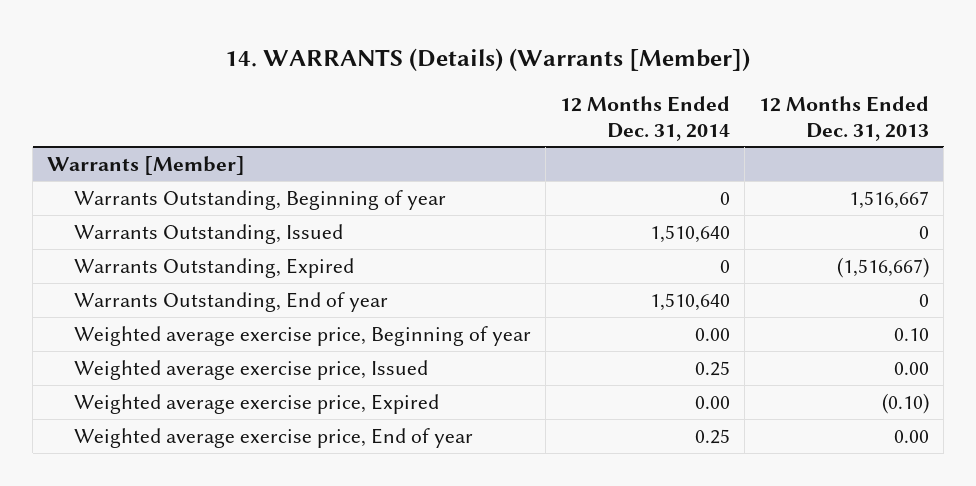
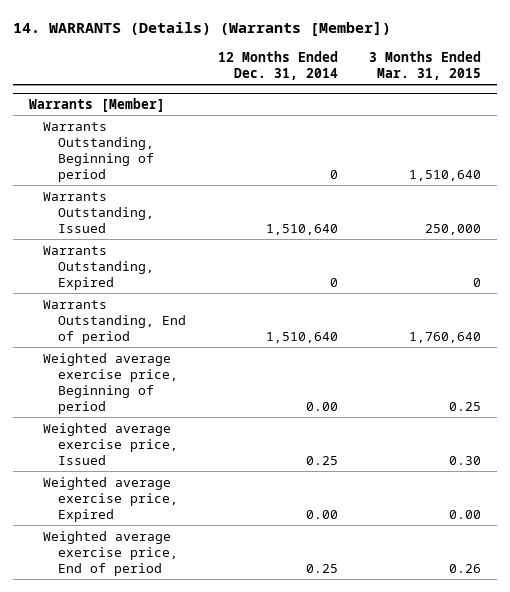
- | 12 Months Ended Dec. 31, 2014 | 12 Months Ended Dec. 31, 2013
+ | 12 Months Ended Dec. 31, 2014 | 3 Months Ended Mar. 31, 2015
@ Warrants [Member]
- Warrants Outstanding, Beginning of year | 0 | 1,516,667
+ Warrants Outstanding, Beginning of period | 0 | 1,510,640
- Warrants Outstanding, End of year | 1,510,640 | 0
- Weighted average exercise price, Beginning of year | 0.00 | 0.10
+ Warrants Outstanding, End of period | 1,510,640 | 1,760,640
+ Weighted average exercise price, Beginning of period | 0.00 | 0.25
- Weighted average exercise price, End of year | 0.25 | 0.00
+ Weighted average exercise price, End of period | 0.25 | 0.26

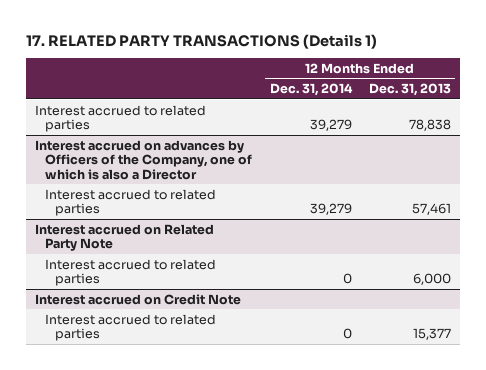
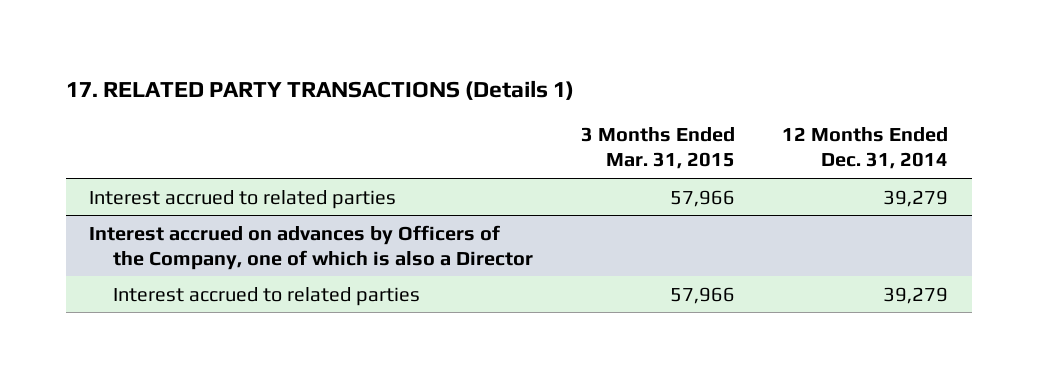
- | 12 Months Ended Dec. 31, 2014 | 12 Months Ended Dec. 31, 2013
+ | 3 Months Ended Mar. 31, 2015 | 12 Months Ended Dec. 31, 2014
- Interest accrued on Related Party Note
- Interest accrued to related parties | 0 | 6,000
- Interest accrued on Credit Note
- Interest accrued to related parties | 0 | 15,377

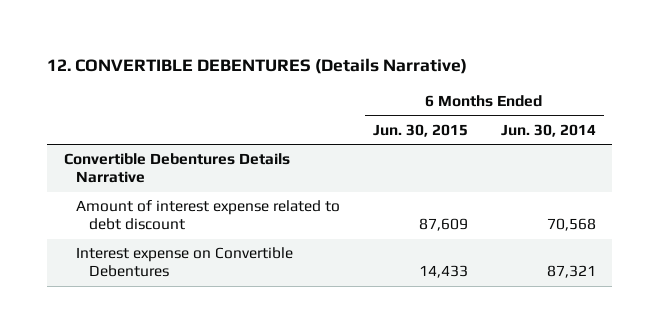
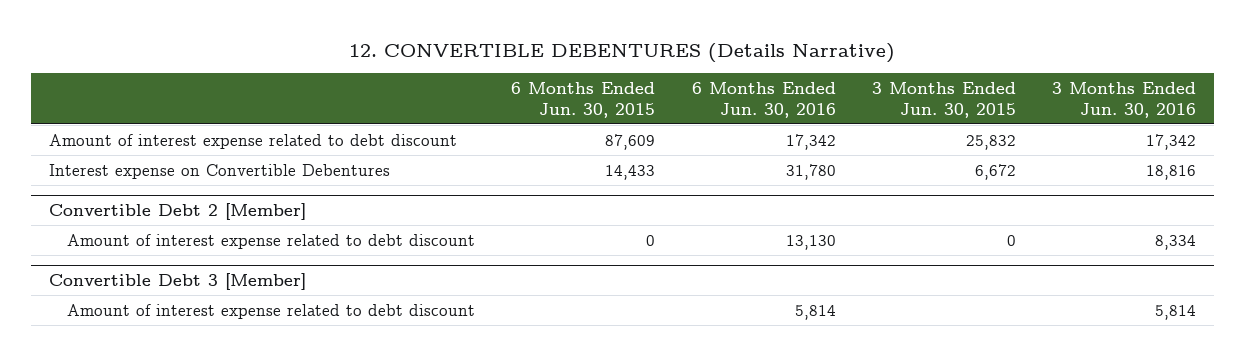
- | 6 Months Ended Jun. 30, 2015 | 6 Months Ended Jun. 30, 2014
+ | 6 Months Ended Jun. 30, 2015 | 6 Months Ended Jun. 30, 2016 | 3 Months Ended Jun. 30, 2015 | 3 Months Ended Jun. 30, 2016
- Convertible Debentures Details Narrative
+ Convertible Debt 2 [Member]
+ Amount of interest expense related to debt discount | 0 | 13,130 | 0 | 8,334
+ Convertible Debt 3 [Member]
+ Amount of interest expense related to debt discount | | 5,814 | | 5,814

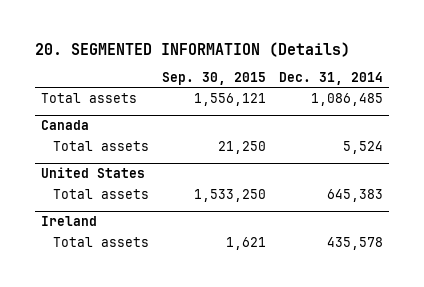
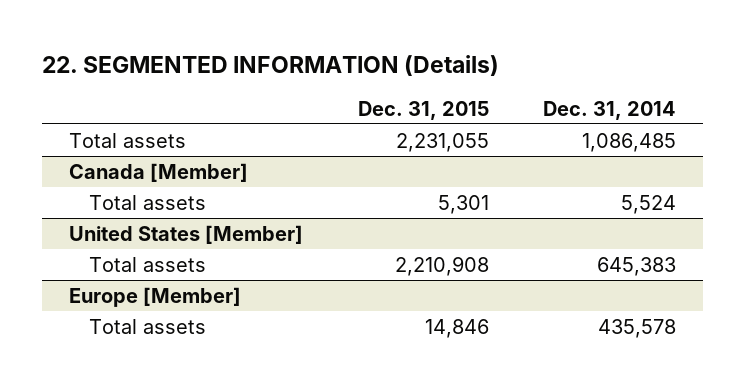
- 20. SEGMENTED INFORMATION (Details)
+ 22. SEGMENTED INFORMATION (Details)
- | Sep. 30, 2015 | Dec. 31, 2014
+ | Dec. 31, 2015 | Dec. 31, 2014
- Canada
+ Canada [Member]
- United States
+ United States [Member]
- Ireland
+ Europe [Member]

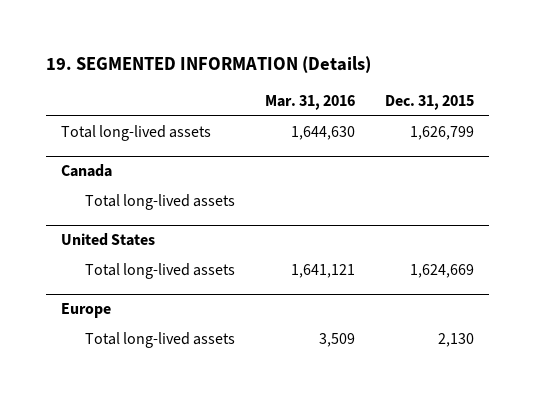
- 22. SEGMENTED INFORMATION (Details)
+ 19. SEGMENTED INFORMATION (Details)
- | Dec. 31, 2015 | Dec. 31, 2014
+ | Mar. 31, 2016 | Dec. 31, 2015
- Total assets | 2,231,055 | 1,086,485
- Canada [Member]
- Total assets | 5,301 | 5,524
- United States [Member]
- Total assets | 2,210,908 | 645,383
- Europe [Member]
- Total assets | 14,846 | 435,578
+ Total long-lived assets | 1,644,630 | 1,626,799
+ Canada
+ Total long-lived assets
+ United States
+ Total long-lived assets | 1,641,121 | 1,624,669
+ Europe
+ Total long-lived assets | 3,509 | 2,130

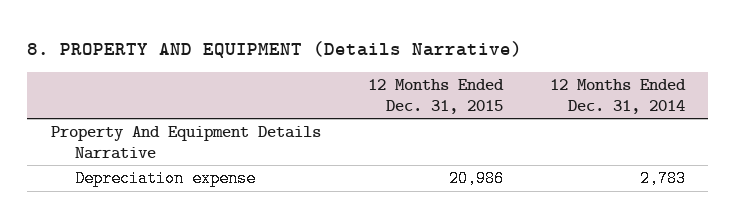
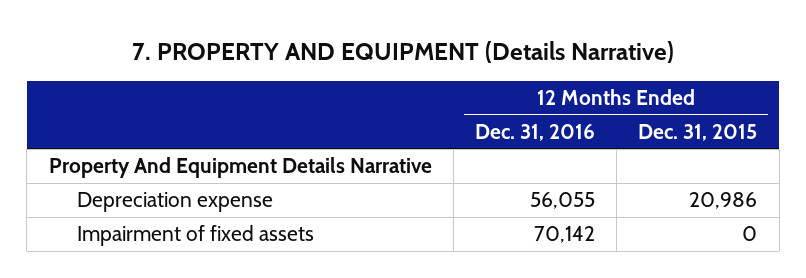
- 8. PROPERTY AND EQUIPMENT (Details Narrative)
+ 7. PROPERTY AND EQUIPMENT (Details Narrative)
- | 12 Months Ended Dec. 31, 2015 | 12 Months Ended Dec. 31, 2014
+ | 12 Months Ended Dec. 31, 2016 | 12 Months Ended Dec. 31, 2015
+ Impairment of fixed assets | 70,142 | 0

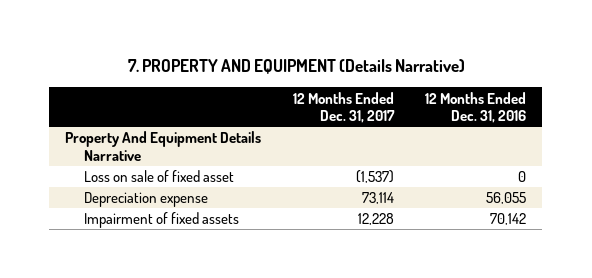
- | 12 Months Ended Dec. 31, 2016 | 12 Months Ended Dec. 31, 2015
+ | 12 Months Ended Dec. 31, 2017 | 12 Months Ended Dec. 31, 2016
+ Loss on sale of fixed asset | (1,537) | 0

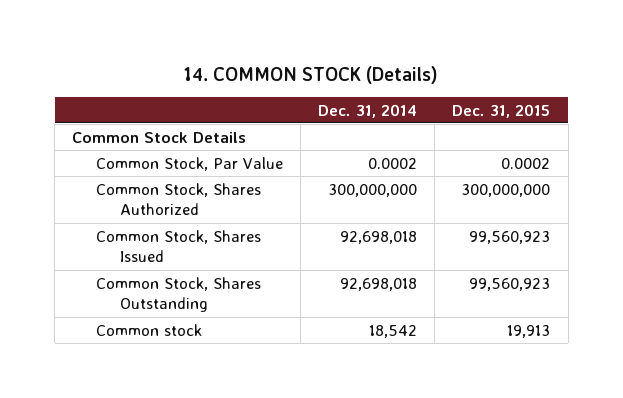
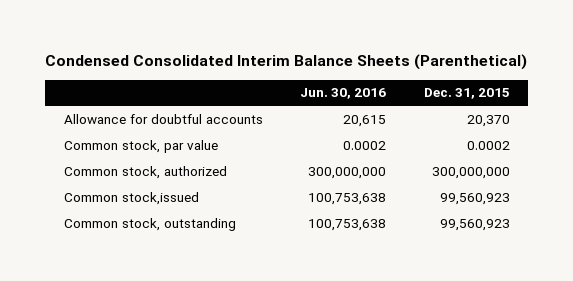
- 14. COMMON STOCK (Details)
+ Condensed Consolidated Interim Balance Sheets (Parenthetical)
- | Dec. 31, 2014 | Dec. 31, 2015
+ | Jun. 30, 2016 | Dec. 31, 2015
- Common Stock Details
- Common Stock, Par Value | 0.0002 | 0.0002
- Common Stock, Shares Authorized | 300,000,000 | 300,000,000
- Common Stock, Shares Issued | 92,698,018 | 99,560,923
- Common Stock, Shares Outstanding | 92,698,018 | 99,560,923
- Common stock | 18,542 | 19,913
+ Allowance for doubtful accounts | 20,615 | 20,370
+ Common stock, par value | 0.0002 | 0.0002
+ Common stock, authorized | 300,000,000 | 300,000,000
+ Common stock,issued | 100,753,638 | 99,560,923
+ Common stock, outstanding | 100,753,638 | 99,560,923

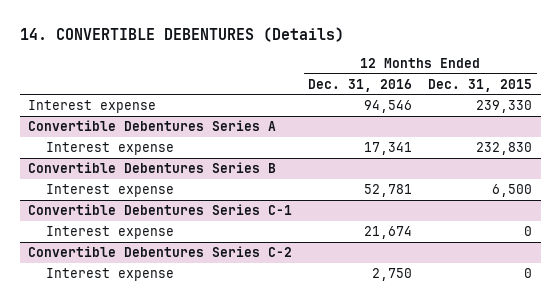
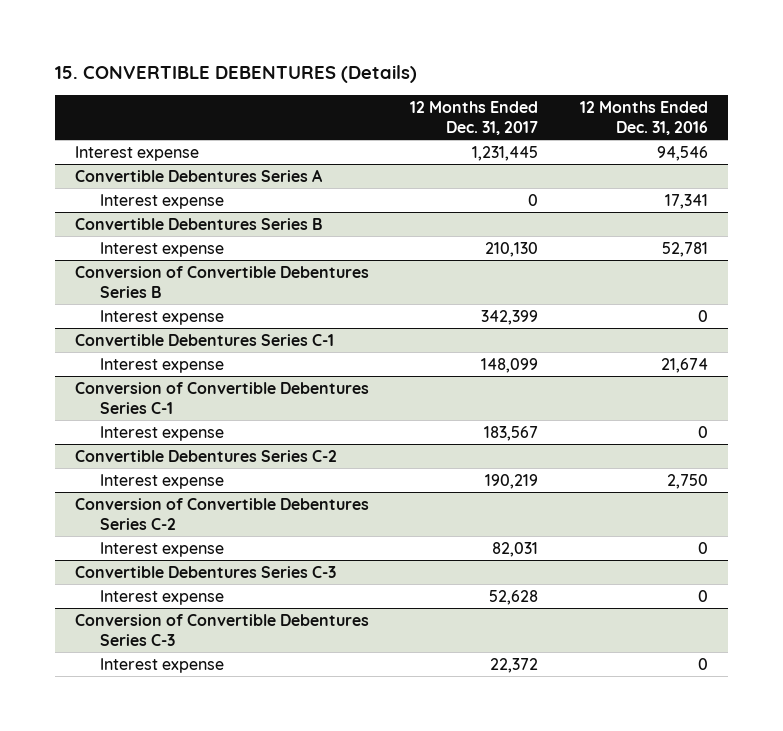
- 14. CONVERTIBLE DEBENTURES (Details)
+ 15. CONVERTIBLE DEBENTURES (Details)
- | 12 Months Ended Dec. 31, 2016 | 12 Months Ended Dec. 31, 2015
+ | 12 Months Ended Dec. 31, 2017 | 12 Months Ended Dec. 31, 2016
+ Conversion of Convertible Debentures Series B
+ Interest expense | 342,399 | 0
+ Conversion of Convertible Debentures Series C-1
+ Interest expense | 183,567 | 0
+ Conversion of Convertible Debentures Series C-2
+ Interest expense | 82,031 | 0
+ Convertible Debentures Series C-3
+ Interest expense | 52,628 | 0
+ Conversion of Convertible Debentures Series C-3
+ Interest expense | 22,372 | 0

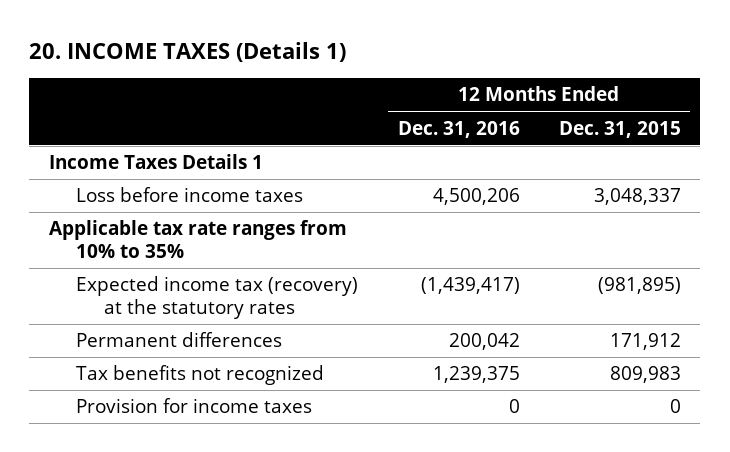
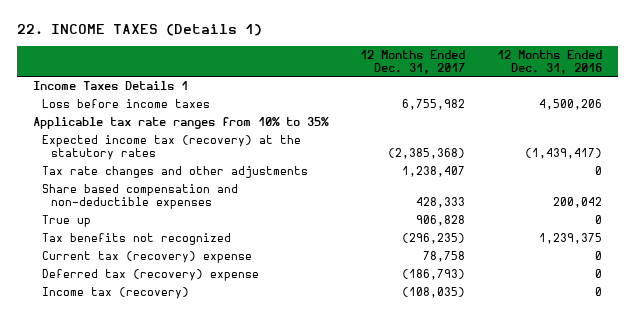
- 20. INCOME TAXES (Details 1)
+ 22. INCOME TAXES (Details 1)
- | 12 Months Ended Dec. 31, 2016 | 12 Months Ended Dec. 31, 2015
+ | 12 Months Ended Dec. 31, 2017 | 12 Months Ended Dec. 31, 2016
- Permanent differences | 200,042 | 171,912
+ Tax rate changes and other adjustments | 1,238,407 | 0
+ Share based compensation and non-deductible expenses | 428,333 | 200,042
+ True up | 906,828 | 0
- Provision for income taxes | 0 | 0
+ Current tax (recovery) expense | 78,758 | 0
+ Deferred tax (recovery) expense | (186,793) | 0
+ Income tax (recovery) | (108,035) | 0

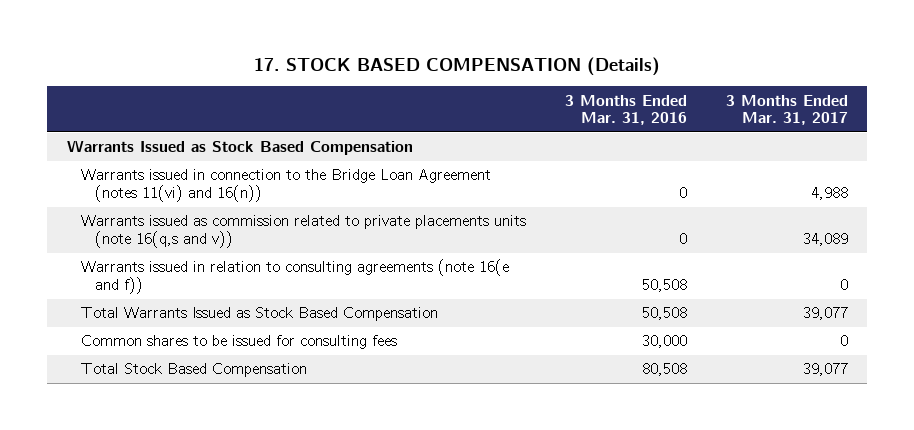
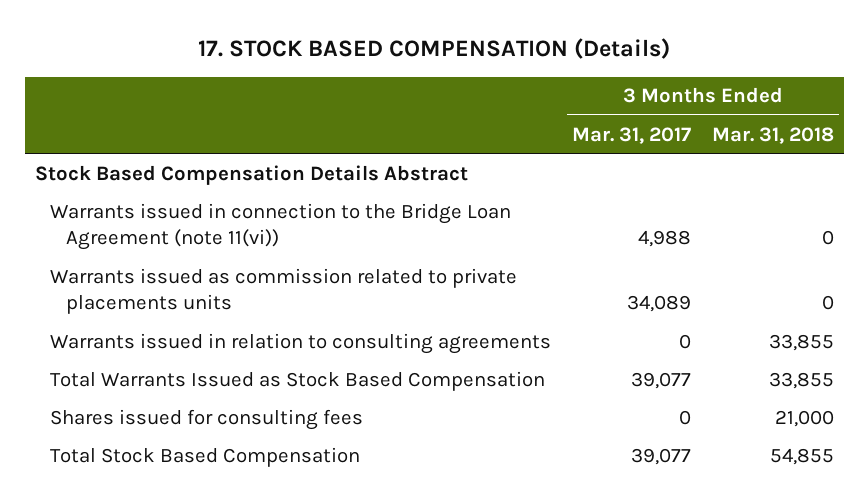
- | 3 Months Ended Mar. 31, 2016 | 3 Months Ended Mar. 31, 2017
+ | 3 Months Ended Mar. 31, 2017 | 3 Months Ended Mar. 31, 2018
- Warrants Issued as Stock Based Compensation
- Warrants issued in connection to the Bridge Loan Agreement (notes 11(vi) and 16(n)) | 0 | 4,988
- Warrants issued as commission related to private placements units (note 16(q,s and v)) | 0 | 34,089
- Warrants issued in relation to consulting agreements (note 16(e and f)) | 50,508 | 0
+ Stock Based Compensation Details Abstract
+ Warrants issued in connection to the Bridge Loan Agreement (note 11(vi)) | 4,988 | 0
+ Warrants issued as commission related to private placements units | 34,089 | 0
+ Warrants issued in relation to consulting agreements | 0 | 33,855
- Common shares to be issued for consulting fees | 30,000 | 0
+ Shares issued for consulting fees | 0 | 21,000

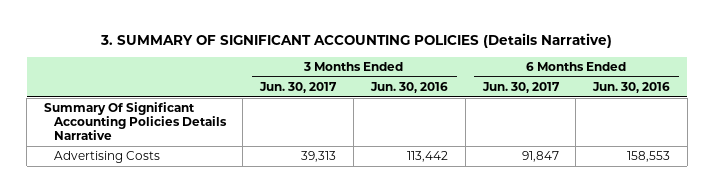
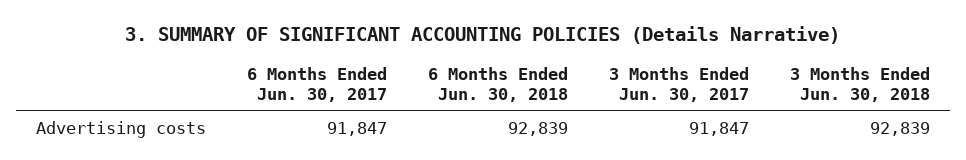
- | 3 Months Ended Jun. 30, 2017 | 3 Months Ended Jun. 30, 2016 | 6 Months Ended Jun. 30, 2017 | 6 Months Ended Jun. 30, 2016
+ | 6 Months Ended Jun. 30, 2017 | 6 Months Ended Jun. 30, 2018 | 3 Months Ended Jun. 30, 2017 | 3 Months Ended Jun. 30, 2018
- Summary Of Significant Accounting Policies Details Narrative
- Advertising Costs | 39,313 | 113,442 | 91,847 | 158,553
+ Advertising costs | 91,847 | 92,839 | 91,847 | 92,839

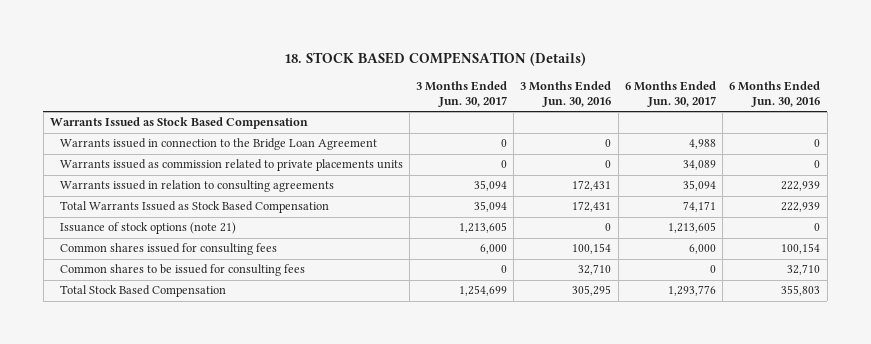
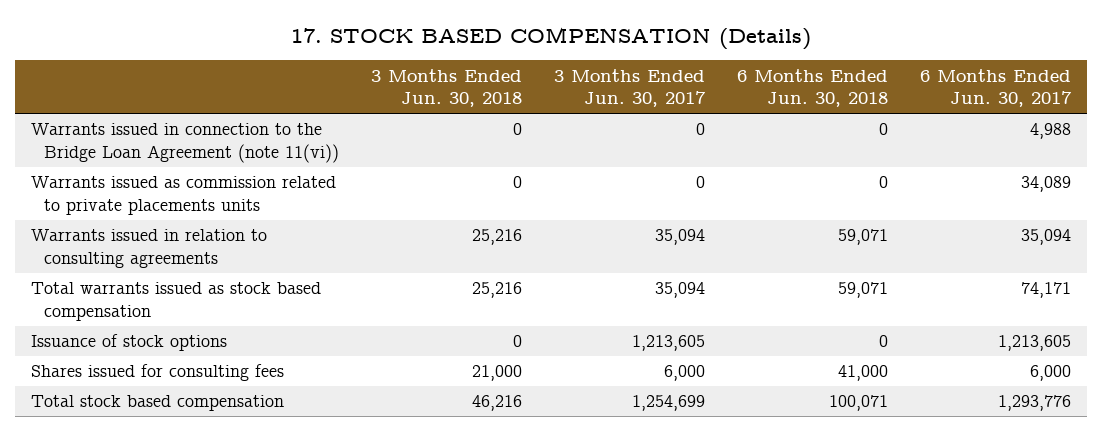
- 18. STOCK BASED COMPENSATION (Details)
+ 17. STOCK BASED COMPENSATION (Details)
- | 3 Months Ended Jun. 30, 2017 | 3 Months Ended Jun. 30, 2016 | 6 Months Ended Jun. 30, 2017 | 6 Months Ended Jun. 30, 2016
+ | 3 Months Ended Jun. 30, 2018 | 3 Months Ended Jun. 30, 2017 | 6 Months Ended Jun. 30, 2018 | 6 Months Ended Jun. 30, 2017
- Warrants Issued as Stock Based Compensation
- Warrants issued in connection to the Bridge Loan Agreement | 0 | 0 | 4,988 | 0
+ Warrants issued in connection to the Bridge Loan Agreement (note 11(vi)) | 0 | 0 | 0 | 4,988
- Total Warrants Issued as Stock Based Compensation | 35,094 | 172,431 | 74,171 | 222,939
- Issuance of stock options (note 21) | 1,213,605 | 0 | 1,213,605 | 0
- Common shares issued for consulting fees | 6,000 | 100,154 | 6,000 | 100,154
- Common shares to be issued for consulting fees | 0 | 32,710 | 0 | 32,710
- Total Stock Based Compensation | 1,254,699 | 305,295 | 1,293,776 | 355,803
+ Total warrants issued as stock based compensation | 25,216 | 35,094 | 59,071 | 74,171
+ Issuance of stock options | 0 | 1,213,605 | 0 | 1,213,605
+ Shares issued for consulting fees | 21,000 | 6,000 | 41,000 | 6,000
+ Total stock based compensation | 46,216 | 1,254,699 | 100,071 | 1,293,776

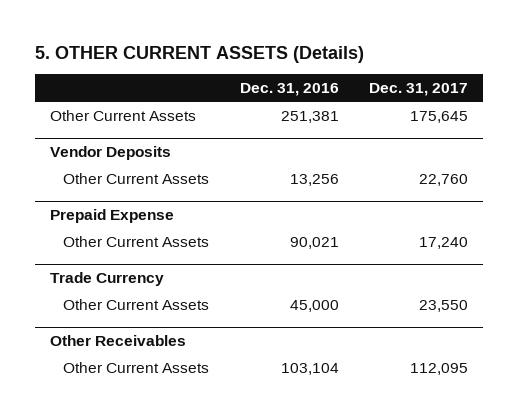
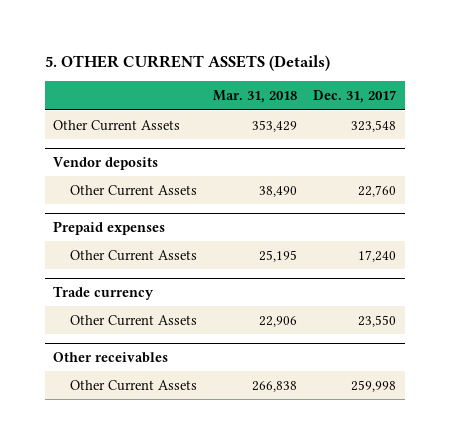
- | Dec. 31, 2016 | Dec. 31, 2017
+ | Mar. 31, 2018 | Dec. 31, 2017
- Other Current Assets | 251,381 | 175,645
- Vendor Deposits
+ Other Current Assets | 353,429 | 323,548
+ Vendor deposits
- Prepaid Expense
+ Prepaid expenses
- Trade Currency
+ Trade currency
- Other Receivables
- Other Current Assets | 103,104 | 112,095
+ Other receivables
+ Other Current Assets | 266,838 | 259,998

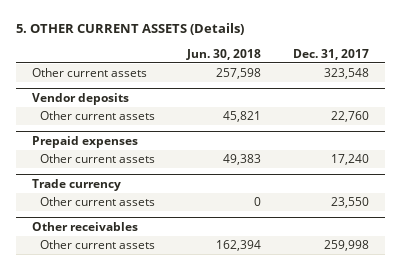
- | Mar. 31, 2018 | Dec. 31, 2017
+ | Jun. 30, 2018 | Dec. 31, 2017
- Other Current Assets | 353,429 | 323,548
+ Other current assets | 257,598 | 323,548
@ Vendor deposits
- Other Current Assets | 38,490 | 22,760
+ Other current assets | 45,821 | 22,760
@ Prepaid expenses
- Other Current Assets | 25,195 | 17,240
+ Other current assets | 49,383 | 17,240
@ Trade currency
- Other Current Assets | 22,906 | 23,550
+ Other current assets | 0 | 23,550
@ Other receivables
- Other Current Assets | 266,838 | 259,998
+ Other current assets | 162,394 | 259,998

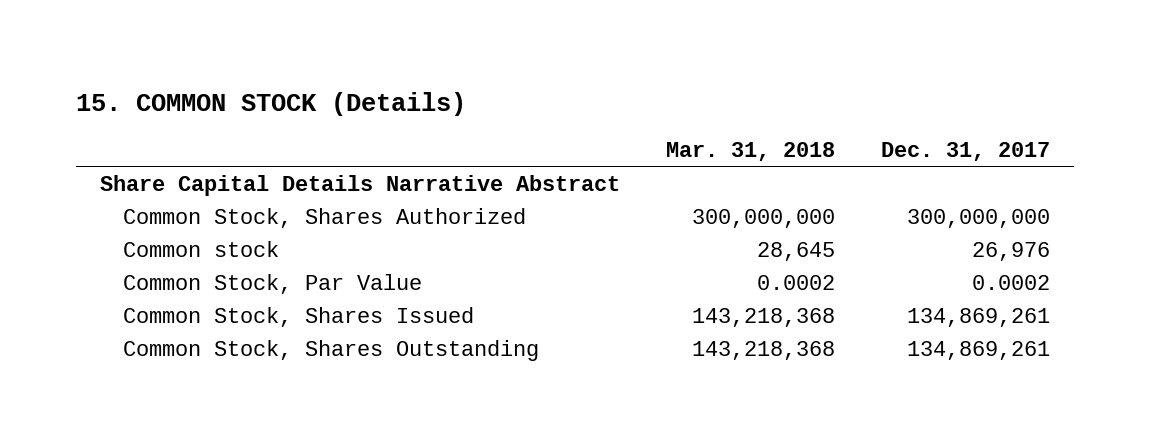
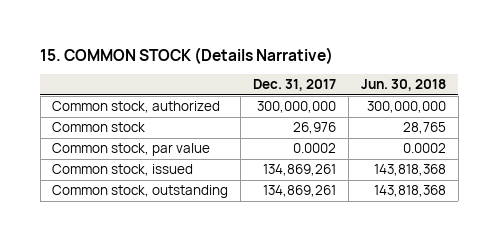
- 15. COMMON STOCK (Details)
+ 15. COMMON STOCK (Details Narrative)
- | Mar. 31, 2018 | Dec. 31, 2017
+ | Dec. 31, 2017 | Jun. 30, 2018
- Share Capital Details Narrative Abstract
- Common Stock, Shares Authorized | 300,000,000 | 300,000,000
+ Common stock, authorized | 300,000,000 | 300,000,000
- Common Stock, Par Value | 0.0002 | 0.0002
- Common Stock, Shares Issued | 143,218,368 | 134,869,261
- Common Stock, Shares Outstanding | 143,218,368 | 134,869,261
+ Common stock, par value | 0.0002 | 0.0002
+ Common stock, issued | 134,869,261 | 143,818,368
+ Common stock, outstanding | 134,869,261 | 143,818,368

